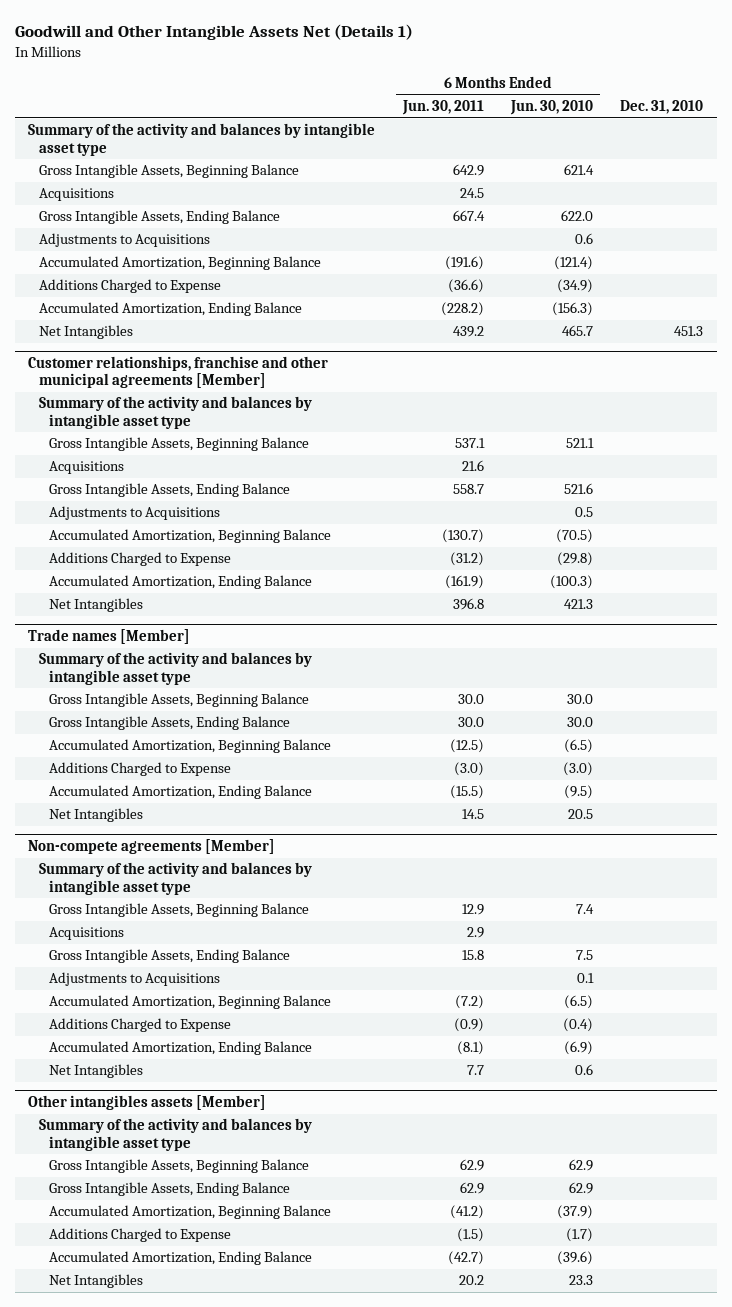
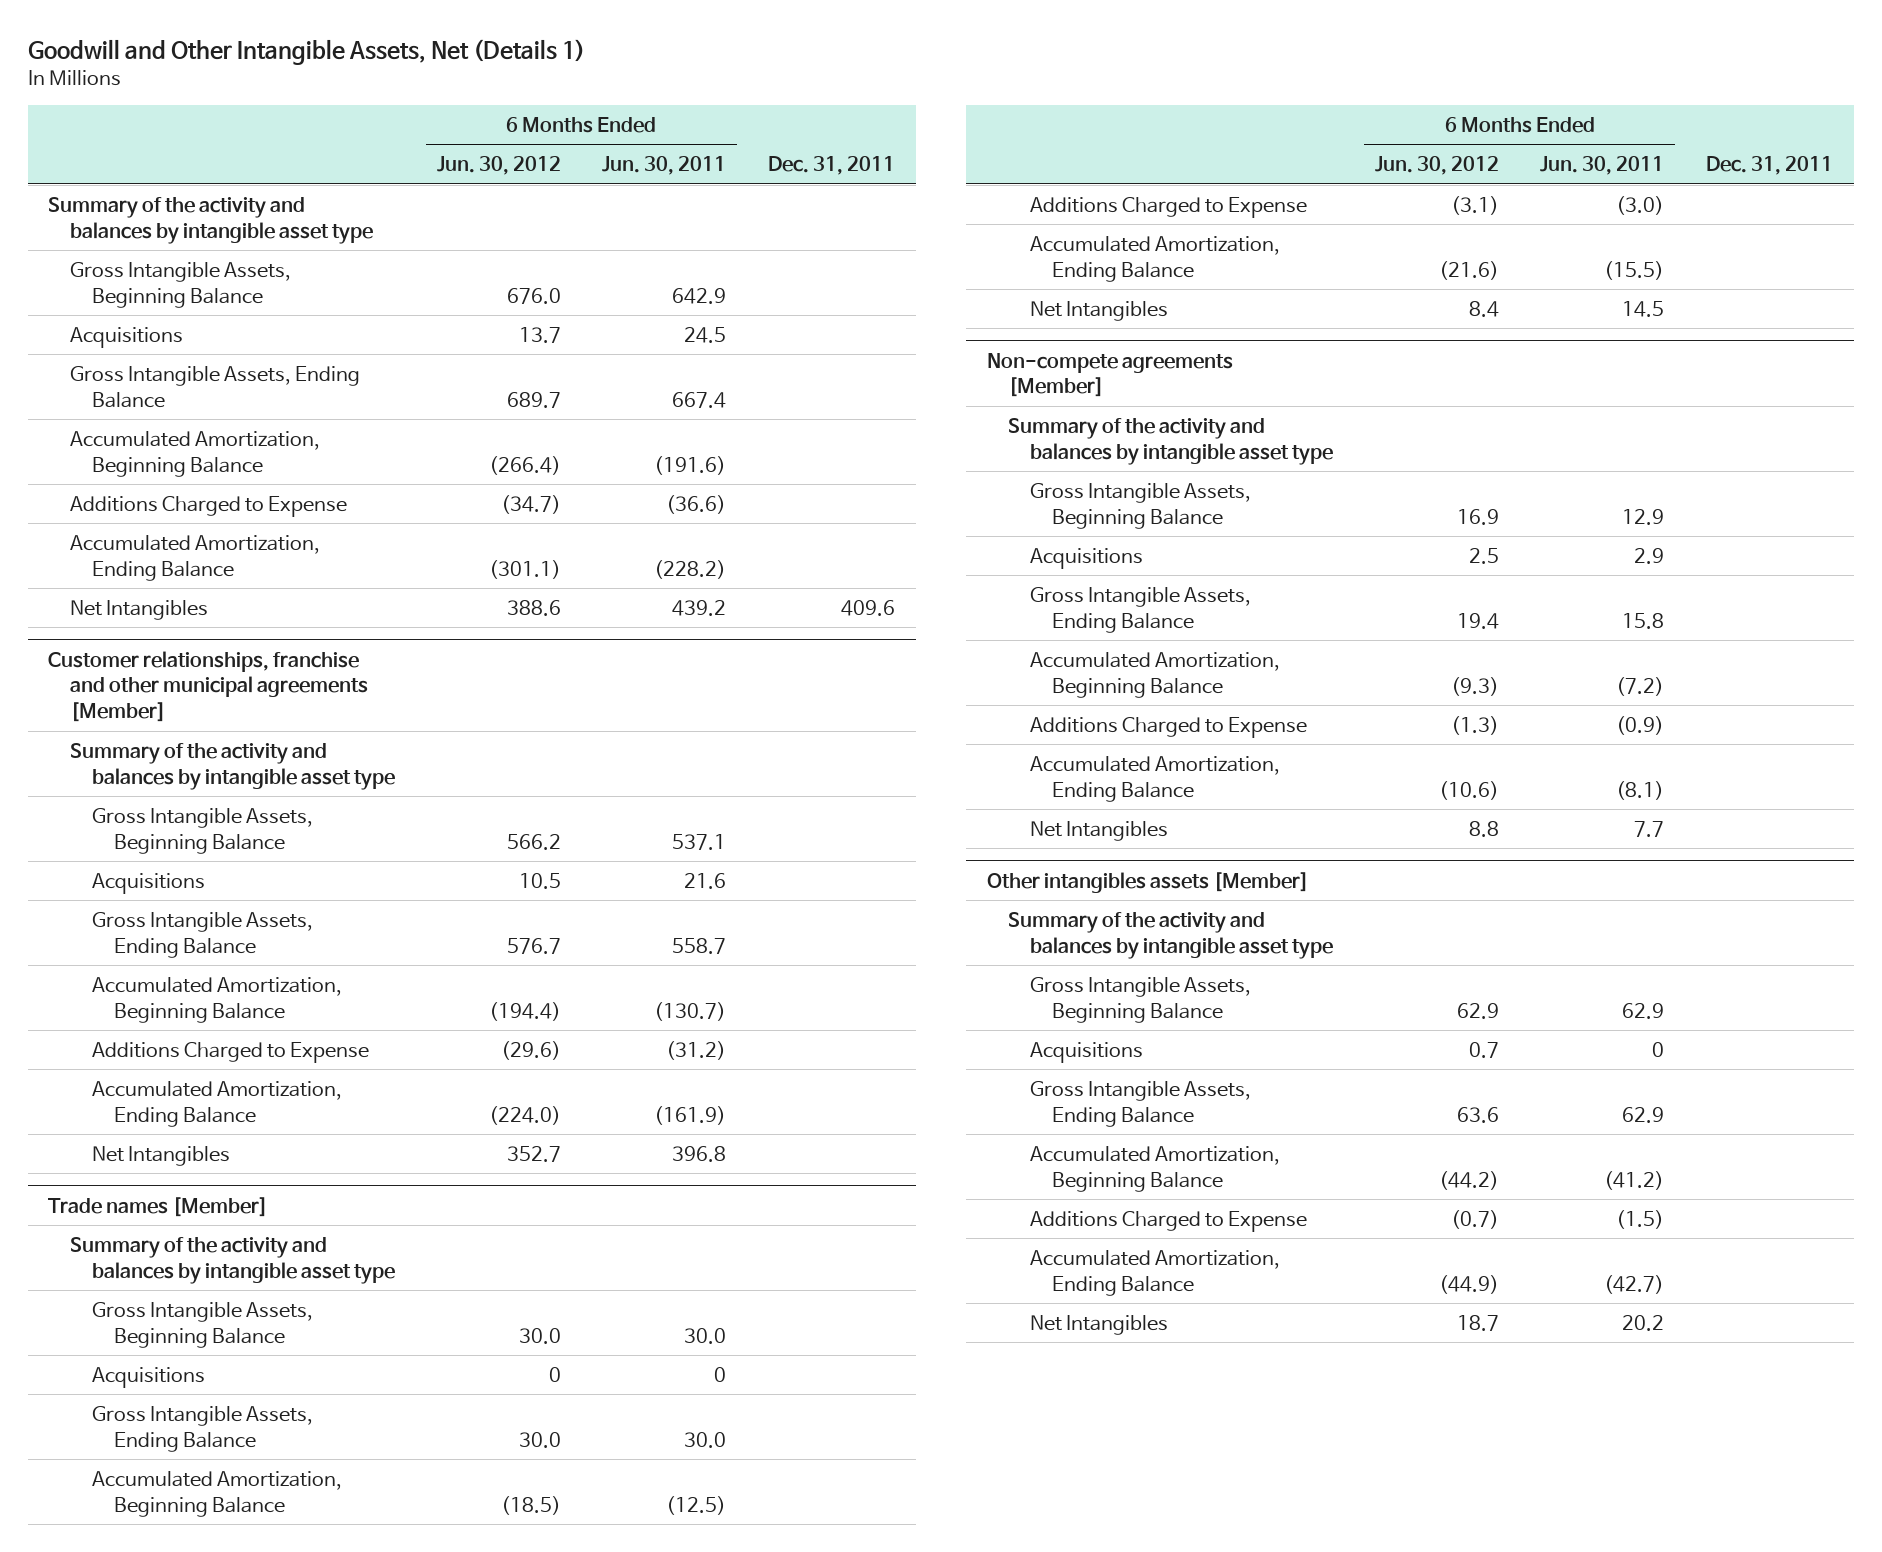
- Goodwill and Other Intangible Assets Net (Details 1)
+ Goodwill and Other Intangible Assets, Net (Details 1)
- | 6 Months Ended Jun. 30, 2011 | 6 Months Ended Jun. 30, 2010 | Dec. 31, 2010
+ | 6 Months Ended Jun. 30, 2012 | 6 Months Ended Jun. 30, 2011 | Dec. 31, 2011
- Adjustments to Acquisitions | | 0.6 |
@ Customer relationships, franchise and other municipal agreements [Member]
- Adjustments to Acquisitions | | 0.5 |
@ Trade names [Member]
+ Acquisitions | 0 | 0 |
@ Non-compete agreements [Member]
- Adjustments to Acquisitions | | 0.1 |
@ Other intangibles assets [Member]
+ Acquisitions | 0.7 | 0 |

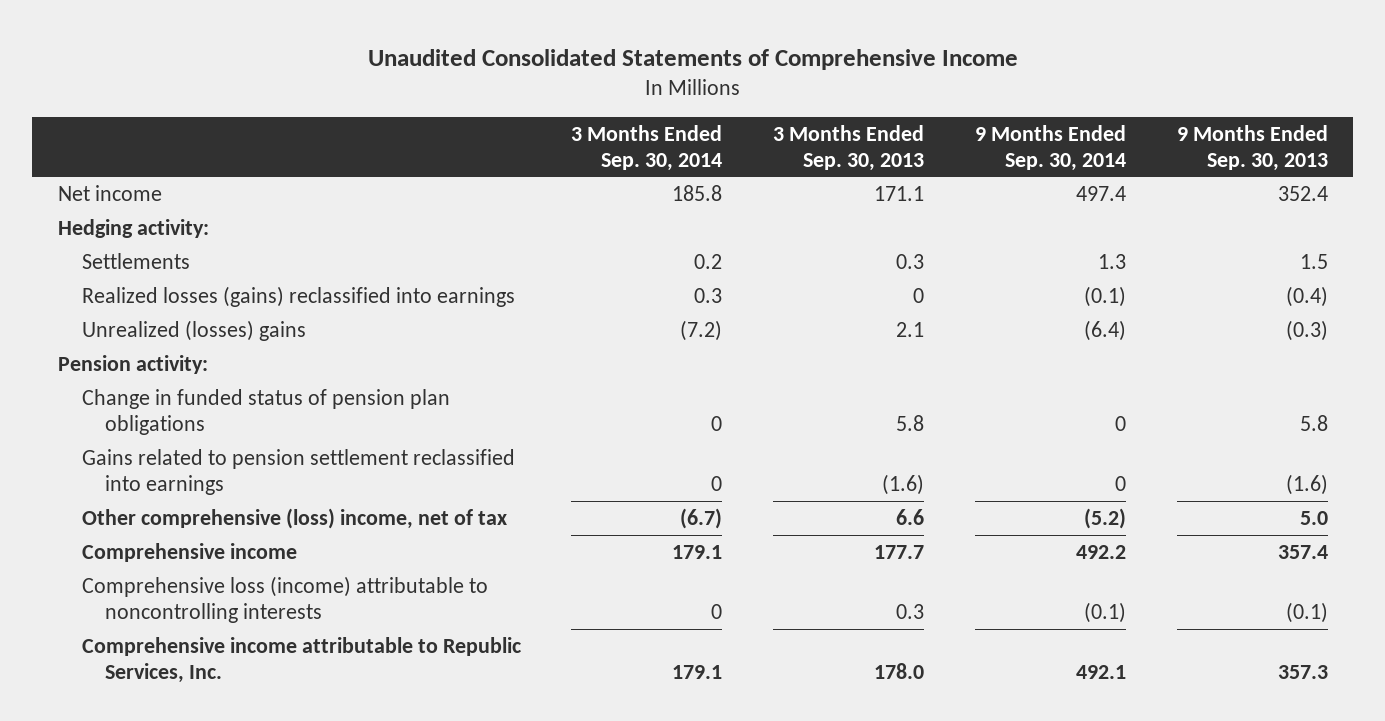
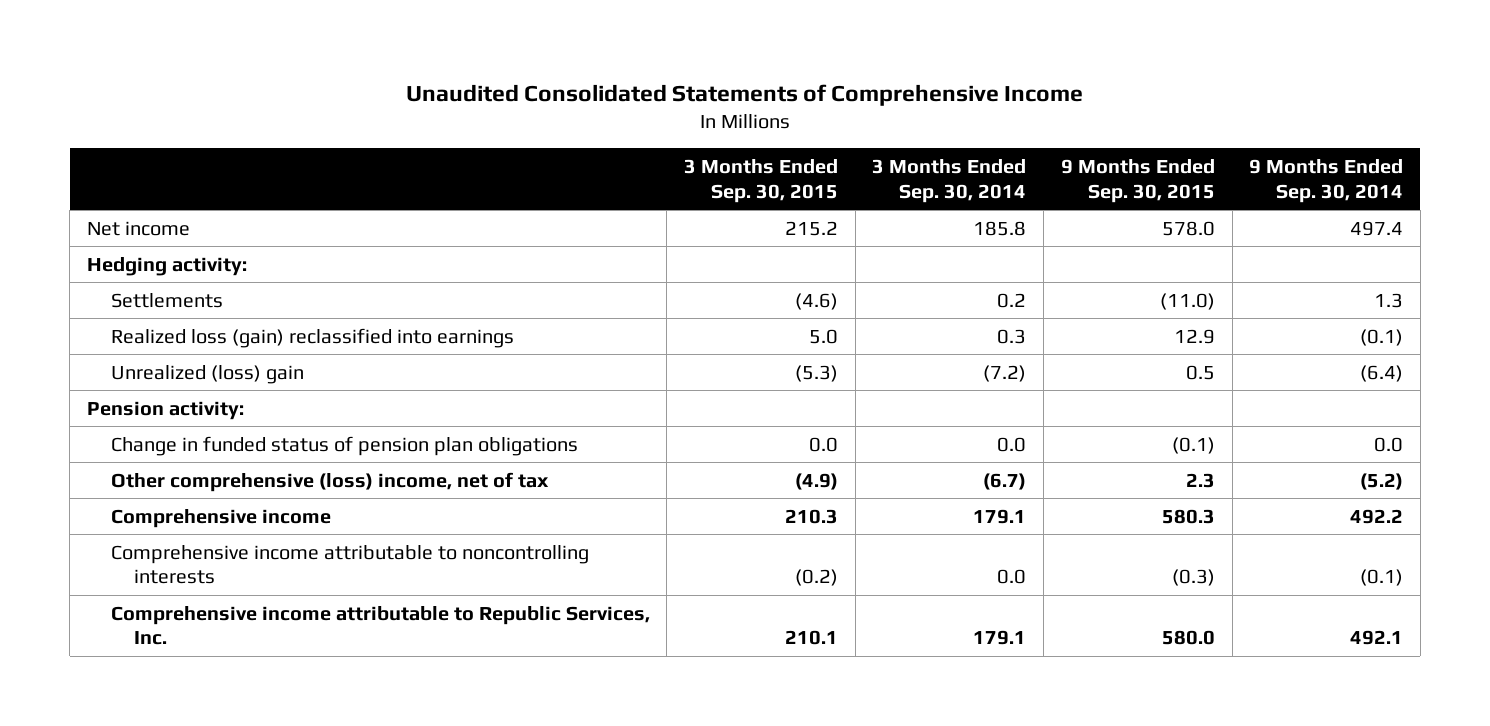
- | 3 Months Ended Sep. 30, 2014 | 3 Months Ended Sep. 30, 2013 | 9 Months Ended Sep. 30, 2014 | 9 Months Ended Sep. 30, 2013
+ | 3 Months Ended Sep. 30, 2015 | 3 Months Ended Sep. 30, 2014 | 9 Months Ended Sep. 30, 2015 | 9 Months Ended Sep. 30, 2014
- Realized losses (gains) reclassified into earnings | 0.3 | 0 | (0.1) | (0.4)
- Unrealized (losses) gains | (7.2) | 2.1 | (6.4) | (0.3)
+ Realized loss (gain) reclassified into earnings | 5.0 | 0.3 | 12.9 | (0.1)
+ Unrealized (loss) gain | (5.3) | (7.2) | 0.5 | (6.4)
- Change in funded status of pension plan obligations | 0 | 5.8 | 0 | 5.8
- Gains related to pension settlement reclassified into earnings | 0 | (1.6) | 0 | (1.6)
+ Change in funded status of pension plan obligations | 0.0 | 0.0 | (0.1) | 0.0
- Comprehensive loss (income) attributable to noncontrolling interests | 0 | 0.3 | (0.1) | (0.1)
+ Comprehensive income attributable to noncontrolling interests | (0.2) | 0.0 | (0.3) | (0.1)

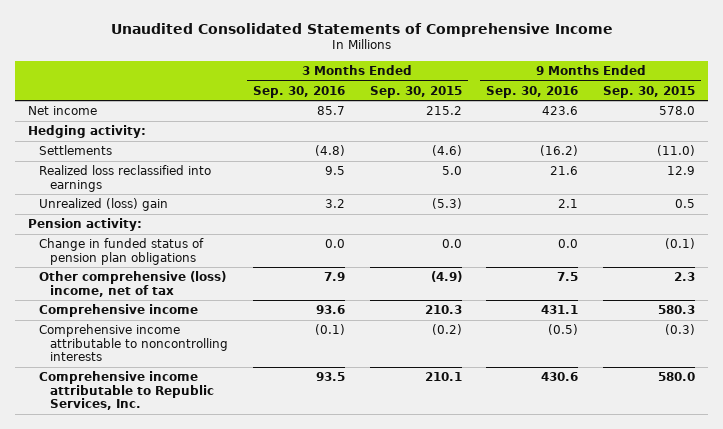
- | 3 Months Ended Sep. 30, 2015 | 3 Months Ended Sep. 30, 2014 | 9 Months Ended Sep. 30, 2015 | 9 Months Ended Sep. 30, 2014
+ | 3 Months Ended Sep. 30, 2016 | 3 Months Ended Sep. 30, 2015 | 9 Months Ended Sep. 30, 2016 | 9 Months Ended Sep. 30, 2015
- Realized loss (gain) reclassified into earnings | 5.0 | 0.3 | 12.9 | (0.1)
+ Realized loss reclassified into earnings | 9.5 | 5.0 | 21.6 | 12.9

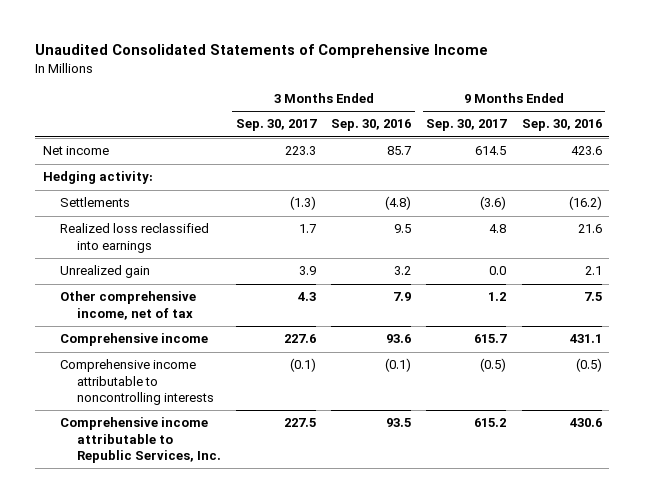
- | 3 Months Ended Sep. 30, 2016 | 3 Months Ended Sep. 30, 2015 | 9 Months Ended Sep. 30, 2016 | 9 Months Ended Sep. 30, 2015
+ | 3 Months Ended Sep. 30, 2017 | 3 Months Ended Sep. 30, 2016 | 9 Months Ended Sep. 30, 2017 | 9 Months Ended Sep. 30, 2016
- Unrealized (loss) gain | 3.2 | (5.3) | 2.1 | 0.5
- Pension activity:
- Change in funded status of pension plan obligations | 0.0 | 0.0 | 0.0 | (0.1)
- Other comprehensive (loss) income, net of tax | 7.9 | (4.9) | 7.5 | 2.3
+ Unrealized gain | 3.9 | 3.2 | 0.0 | 2.1
+ Other comprehensive income, net of tax | 4.3 | 7.9 | 1.2 | 7.5

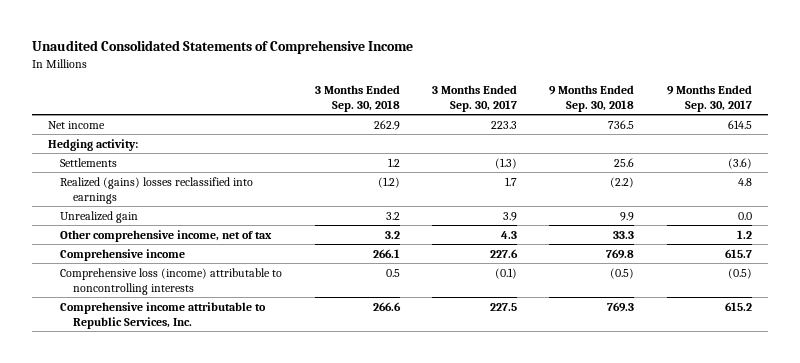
- | 3 Months Ended Sep. 30, 2017 | 3 Months Ended Sep. 30, 2016 | 9 Months Ended Sep. 30, 2017 | 9 Months Ended Sep. 30, 2016
+ | 3 Months Ended Sep. 30, 2018 | 3 Months Ended Sep. 30, 2017 | 9 Months Ended Sep. 30, 2018 | 9 Months Ended Sep. 30, 2017
- Realized loss reclassified into earnings | 1.7 | 9.5 | 4.8 | 21.6
+ Realized (gains) losses reclassified into earnings | (1.2) | 1.7 | (2.2) | 4.8
- Comprehensive income attributable to noncontrolling interests | (0.1) | (0.1) | (0.5) | (0.5)
+ Comprehensive loss (income) attributable to noncontrolling interests | 0.5 | (0.1) | (0.5) | (0.5)

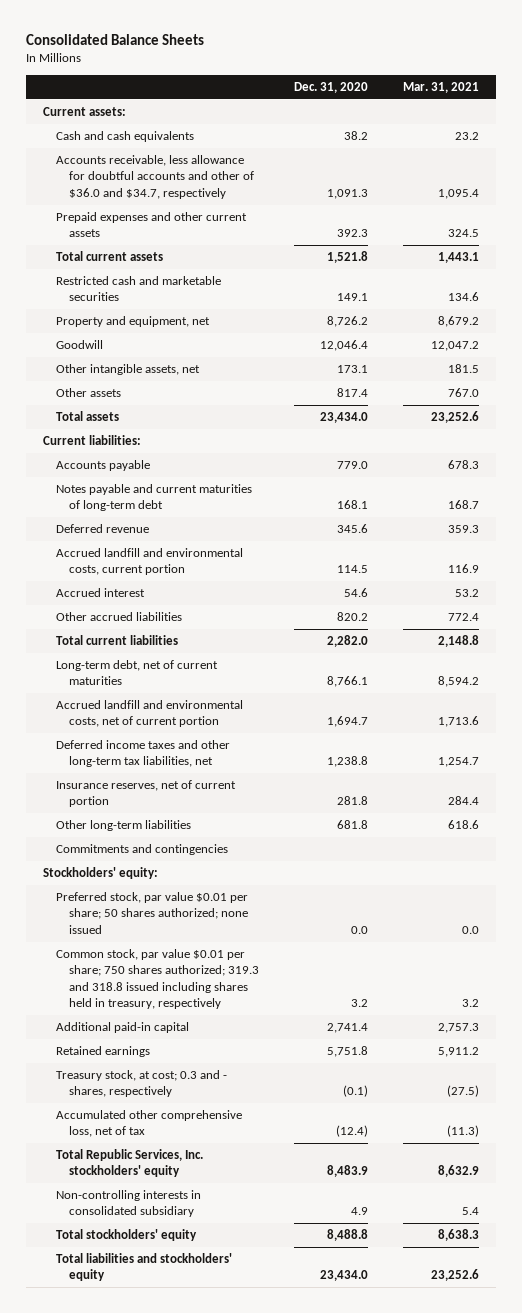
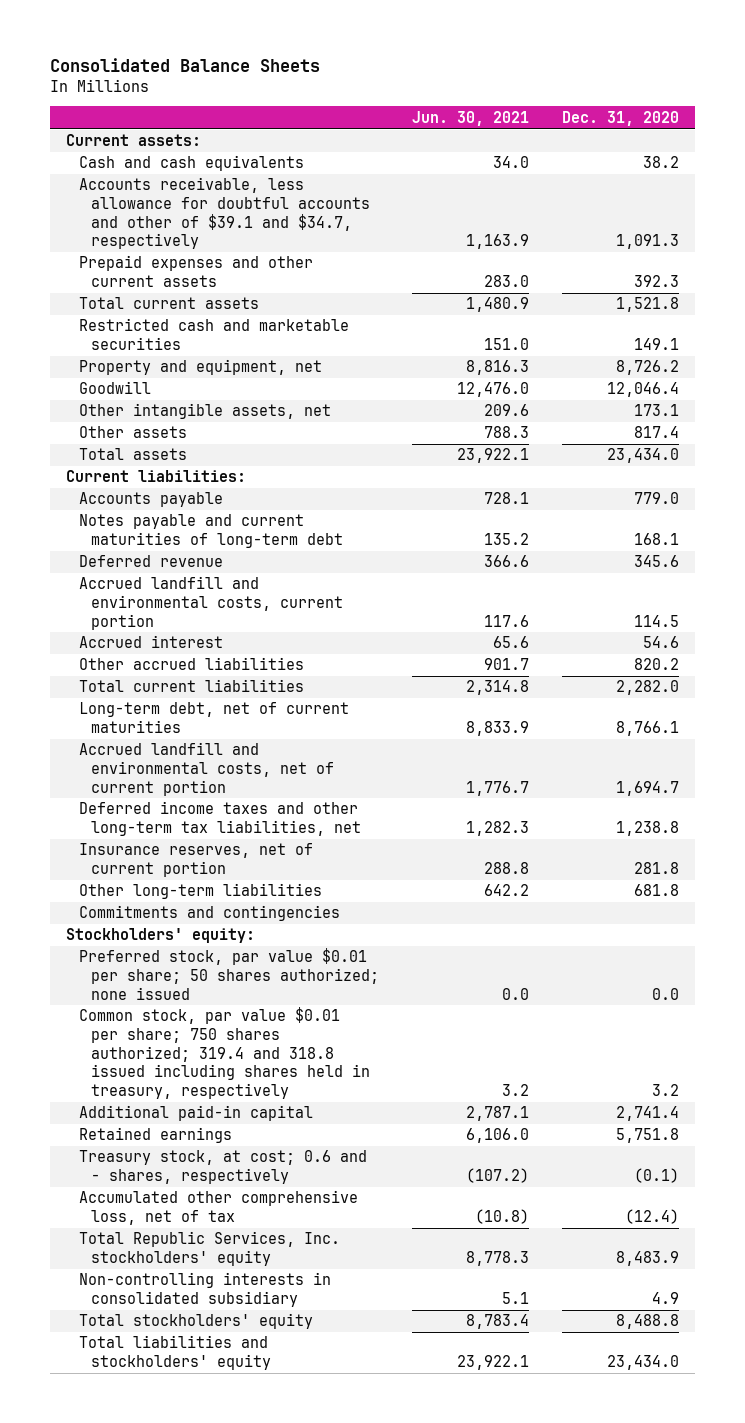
- | Dec. 31, 2020 | Mar. 31, 2021
+ | Jun. 30, 2021 | Dec. 31, 2020
- Accounts receivable, less allowance for doubtful accounts and other of $36.0 and $34.7, respectively | 1,091.3 | 1,095.4
+ Accounts receivable, less allowance for doubtful accounts and other of $39.1 and $34.7, respectively | 1,163.9 | 1,091.3
- Common stock, par value $0.01 per share; 750 shares authorized; 319.3 and 318.8 issued including shares held in treasury, respectively | 3.2 | 3.2
+ Common stock, par value $0.01 per share; 750 shares authorized; 319.4 and 318.8 issued including shares held in treasury, respectively | 3.2 | 3.2
- Treasury stock, at cost; 0.3 and - shares, respectively | (0.1) | (27.5)
+ Treasury stock, at cost; 0.6 and - shares, respectively | (107.2) | (0.1)

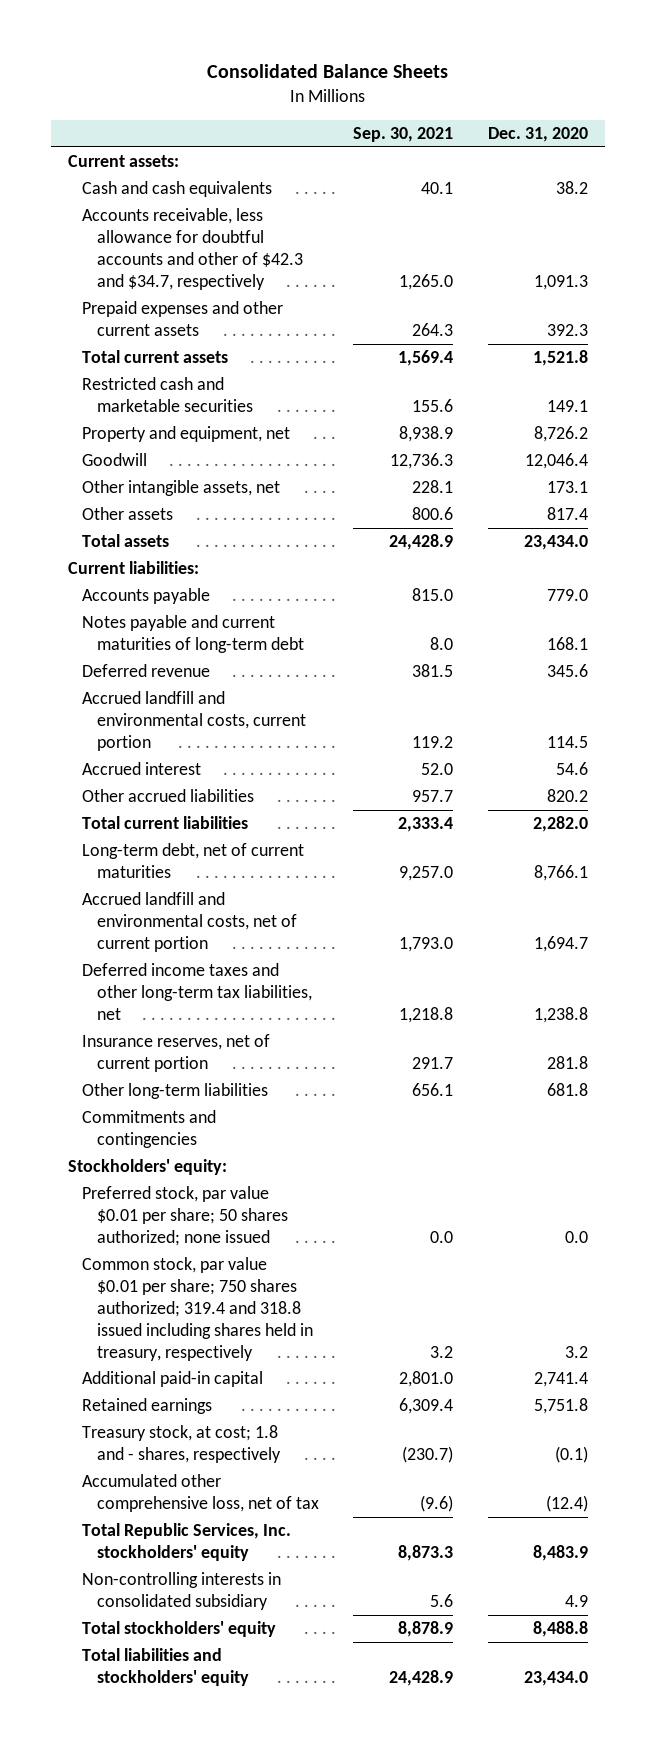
- | Jun. 30, 2021 | Dec. 31, 2020
+ | Sep. 30, 2021 | Dec. 31, 2020
- Accounts receivable, less allowance for doubtful accounts and other of $39.1 and $34.7, respectively | 1,163.9 | 1,091.3
+ Accounts receivable, less allowance for doubtful accounts and other of $42.3 and $34.7, respectively | 1,265.0 | 1,091.3
- Treasury stock, at cost; 0.6 and - shares, respectively | (107.2) | (0.1)
+ Treasury stock, at cost; 1.8 and - shares, respectively | (230.7) | (0.1)

